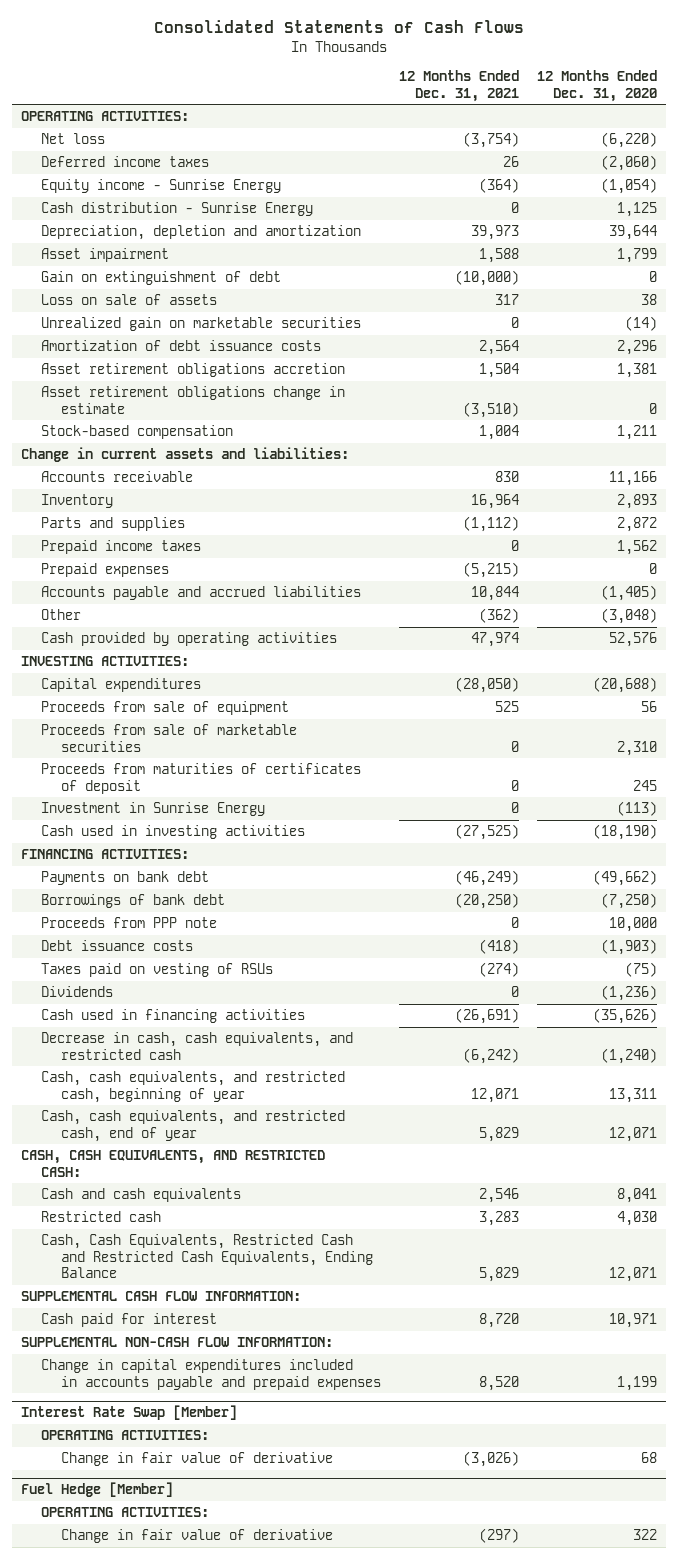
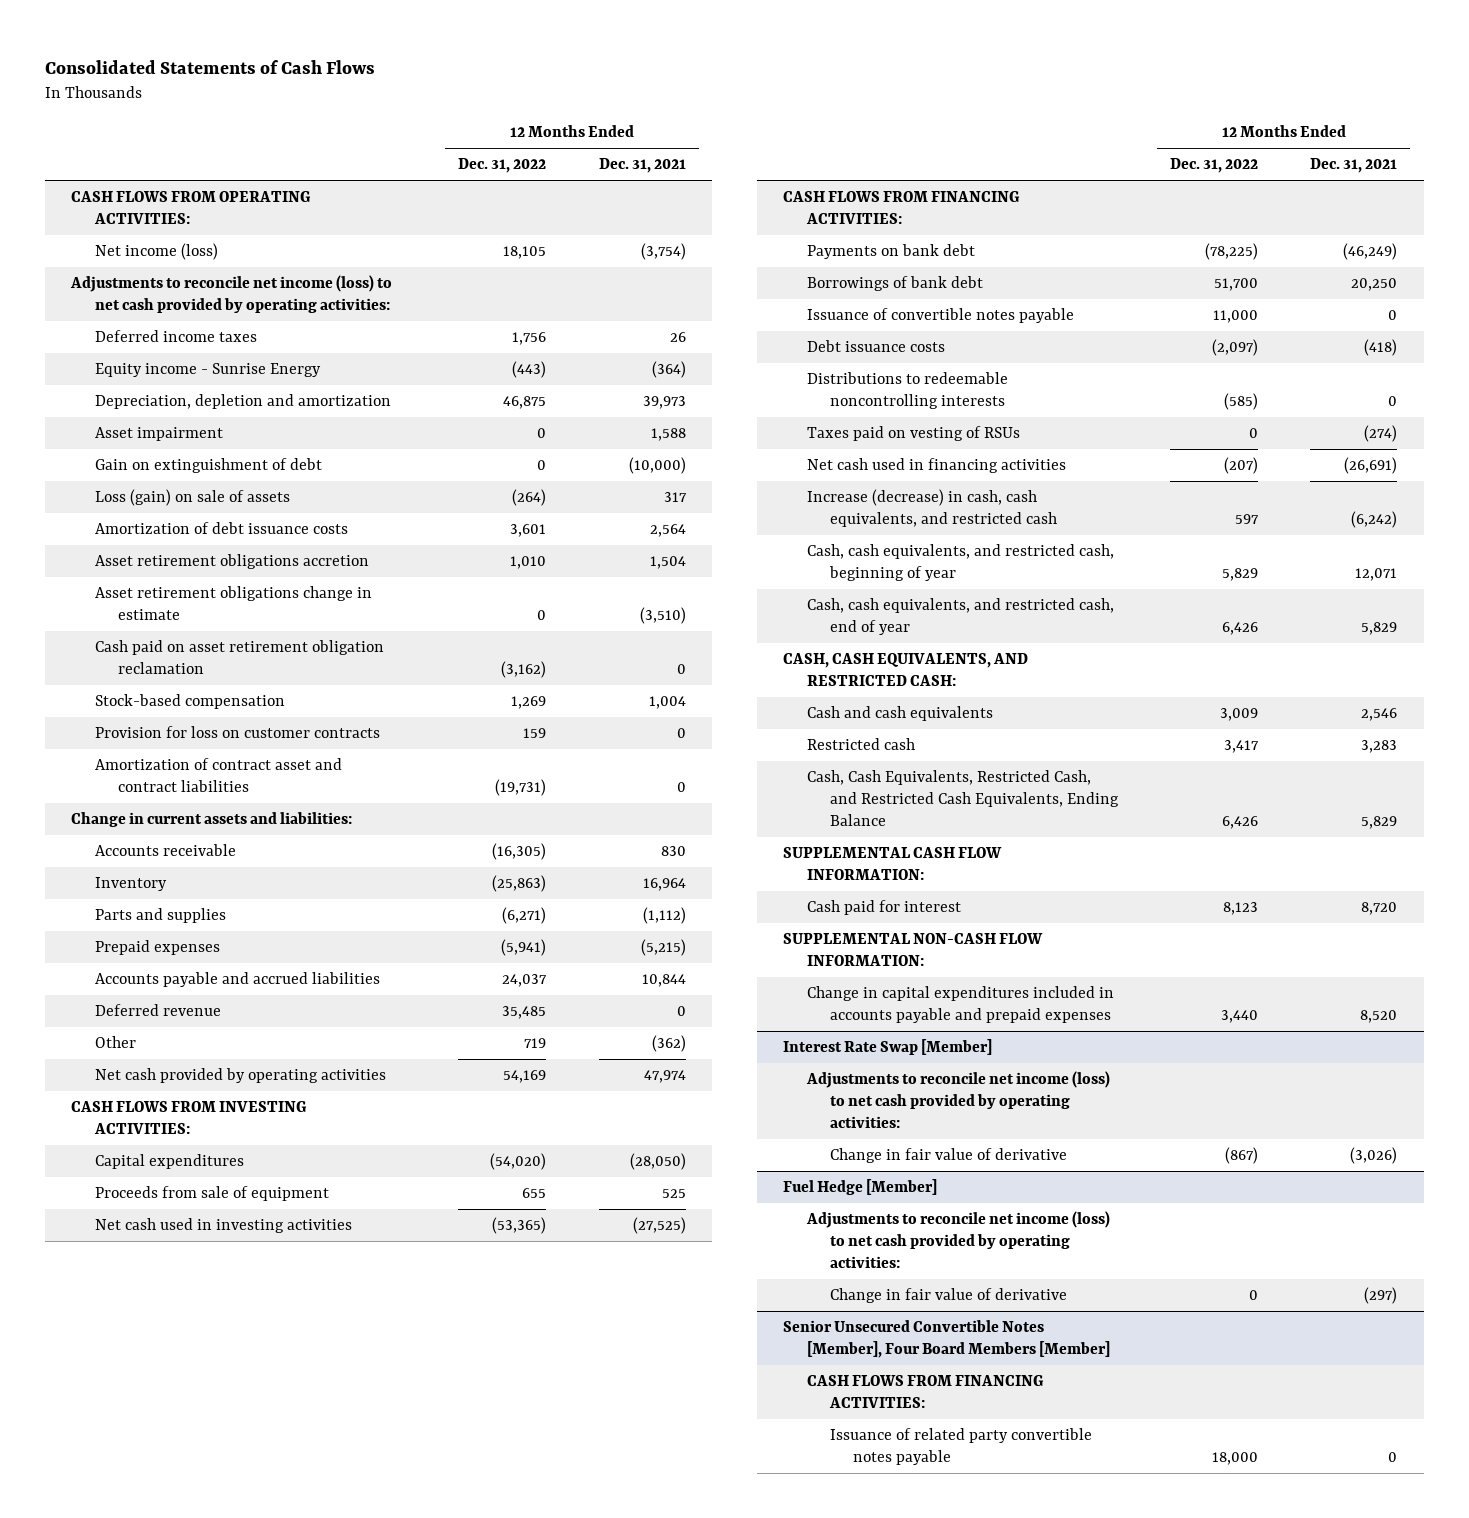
- | 12 Months Ended Dec. 31, 2021 | 12 Months Ended Dec. 31, 2020
+ | 12 Months Ended Dec. 31, 2022 | 12 Months Ended Dec. 31, 2021
- OPERATING ACTIVITIES:
- Net loss | (3,754) | (6,220)
+ CASH FLOWS FROM OPERATING ACTIVITIES:
+ Net income (loss) | 18,105 | (3,754)
+ Adjustments to reconcile net income (loss) to net cash provided by operating activities:
- Cash distribution - Sunrise Energy | 0 | 1,125
- Loss on sale of assets | 317 | 38
- Unrealized gain on marketable securities | 0 | (14)
+ Loss (gain) on sale of assets | (264) | 317
+ Cash paid on asset retirement obligation reclamation | (3,162) | 0
+ Provision for loss on customer contracts | 159 | 0
+ Amortization of contract asset and contract liabilities | (19,731) | 0
- Prepaid income taxes | 0 | 1,562
+ Deferred revenue | 35,485 | 0
- Cash provided by operating activities | 47,974 | 52,576
- INVESTING ACTIVITIES:
+ Net cash provided by operating activities | 54,169 | 47,974
+ CASH FLOWS FROM INVESTING ACTIVITIES:
- Proceeds from sale of marketable securities | 0 | 2,310
- Proceeds from maturities of certificates of deposit | 0 | 245
- Investment in Sunrise Energy | 0 | (113)
- Cash used in investing activities | (27,525) | (18,190)
- FINANCING ACTIVITIES:
+ Net cash used in investing activities | (53,365) | (27,525)
+ CASH FLOWS FROM FINANCING ACTIVITIES:
- Borrowings of bank debt | (20,250) | (7,250)
- Proceeds from PPP note | 0 | 10,000
+ Borrowings of bank debt | 51,700 | 20,250
+ Issuance of convertible notes payable | 11,000 | 0
+ Distributions to redeemable noncontrolling interests | (585) | 0
- Dividends | 0 | (1,236)
- Cash used in financing activities | (26,691) | (35,626)
- Decrease in cash, cash equivalents, and restricted cash | (6,242) | (1,240)
+ Net cash used in financing activities | (207) | (26,691)
+ Increase (decrease) in cash, cash equivalents, and restricted cash | 597 | (6,242)
- Cash, Cash Equivalents, Restricted Cash and Restricted Cash Equivalents, Ending Balance | 5,829 | 12,071
+ Cash, Cash Equivalents, Restricted Cash, and Restricted Cash Equivalents, Ending Balance | 6,426 | 5,829
@ Interest Rate Swap [Member]
- OPERATING ACTIVITIES:
+ Adjustments to reconcile net income (loss) to net cash provided by operating activities:
@ Fuel Hedge [Member]
- OPERATING ACTIVITIES:
+ Adjustments to reconcile net income (loss) to net cash provided by operating activities:
+ Senior Unsecured Convertible Notes [Member], Four Board Members [Member]
+ CASH FLOWS FROM FINANCING ACTIVITIES:
+ Issuance of related party convertible notes payable | 18,000 | 0

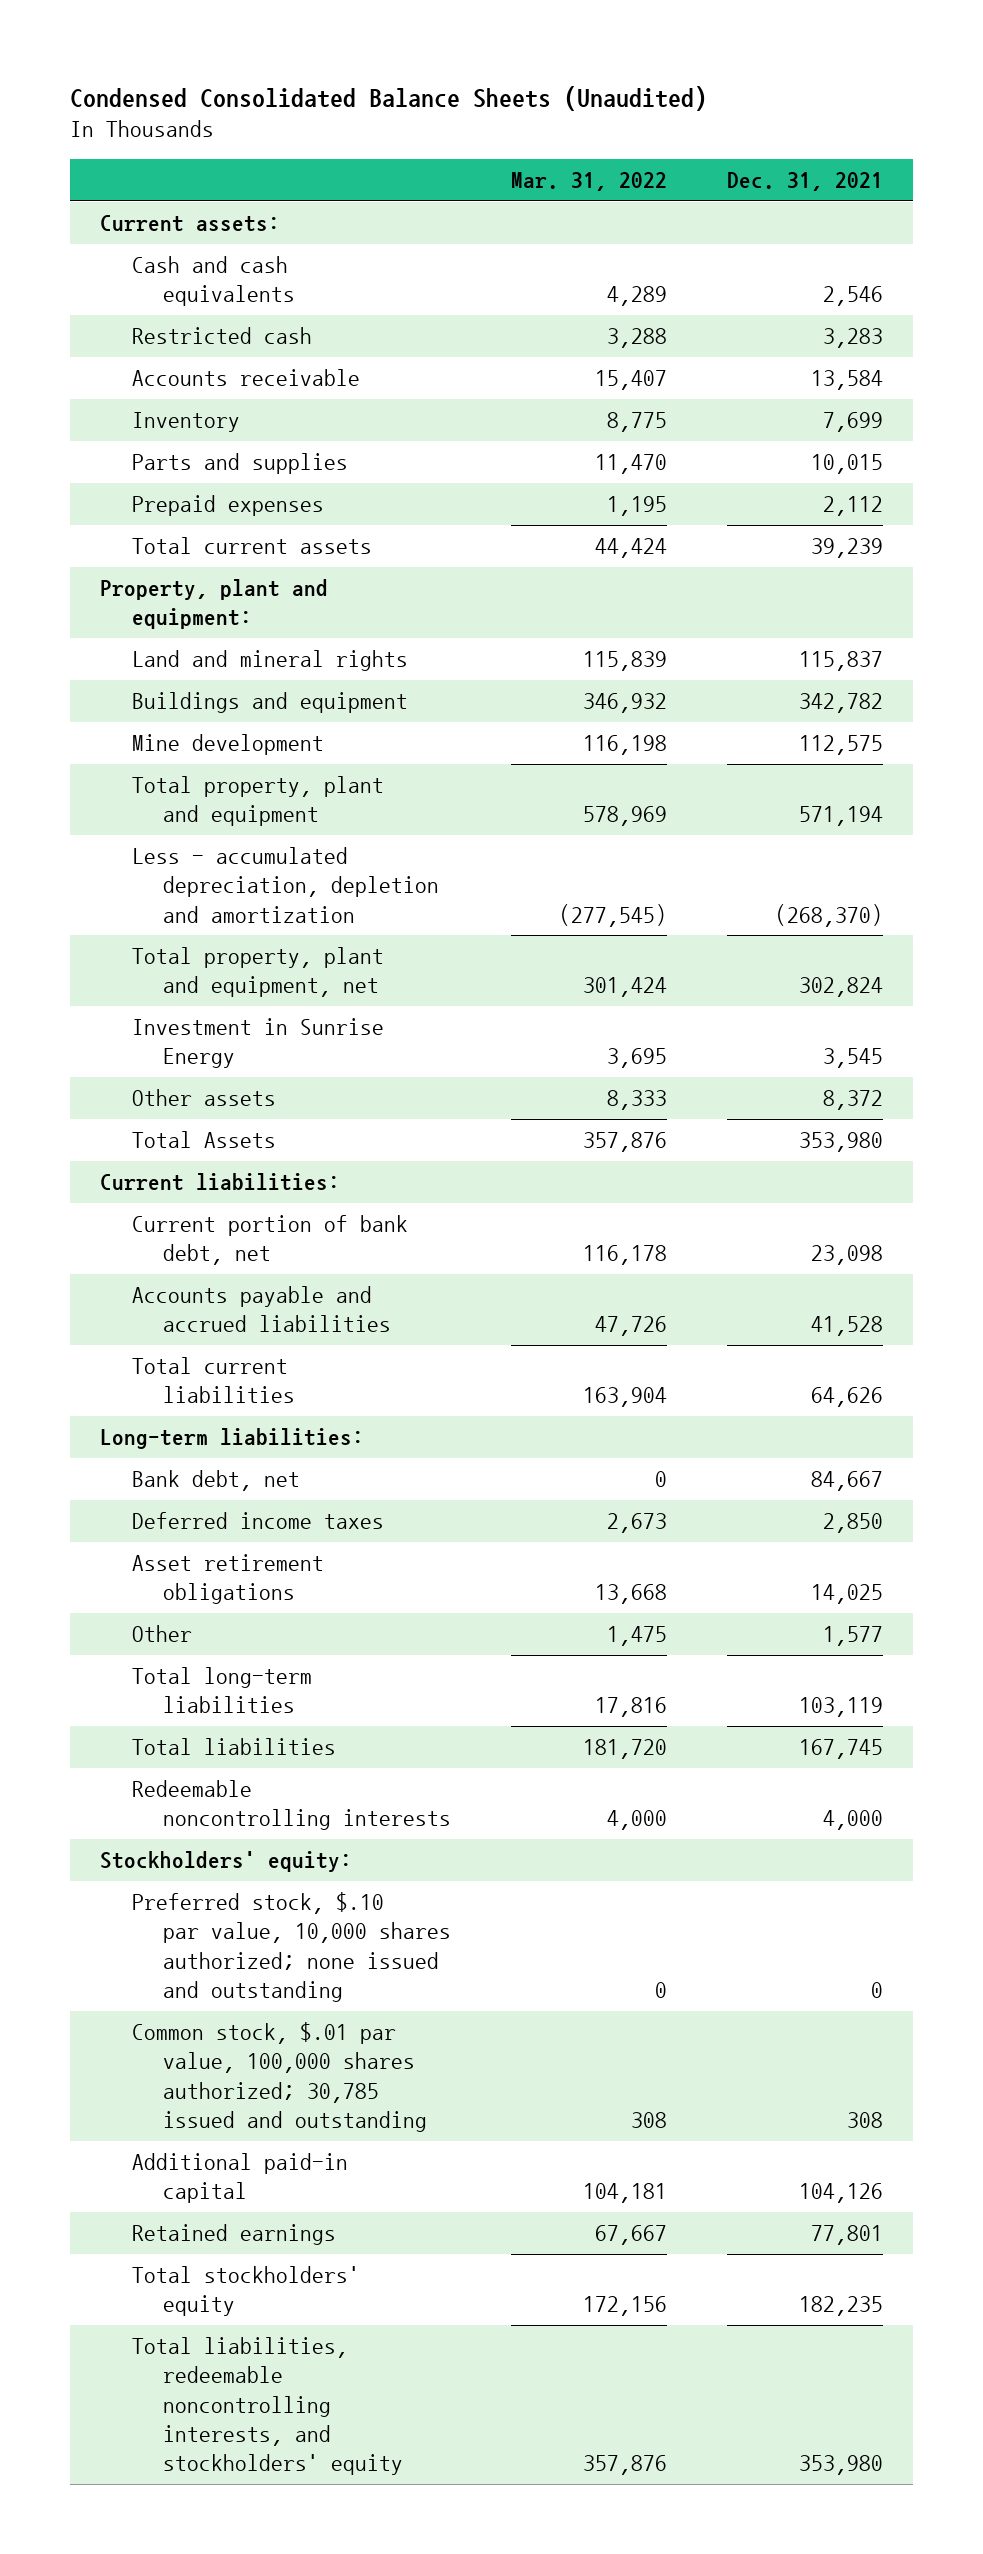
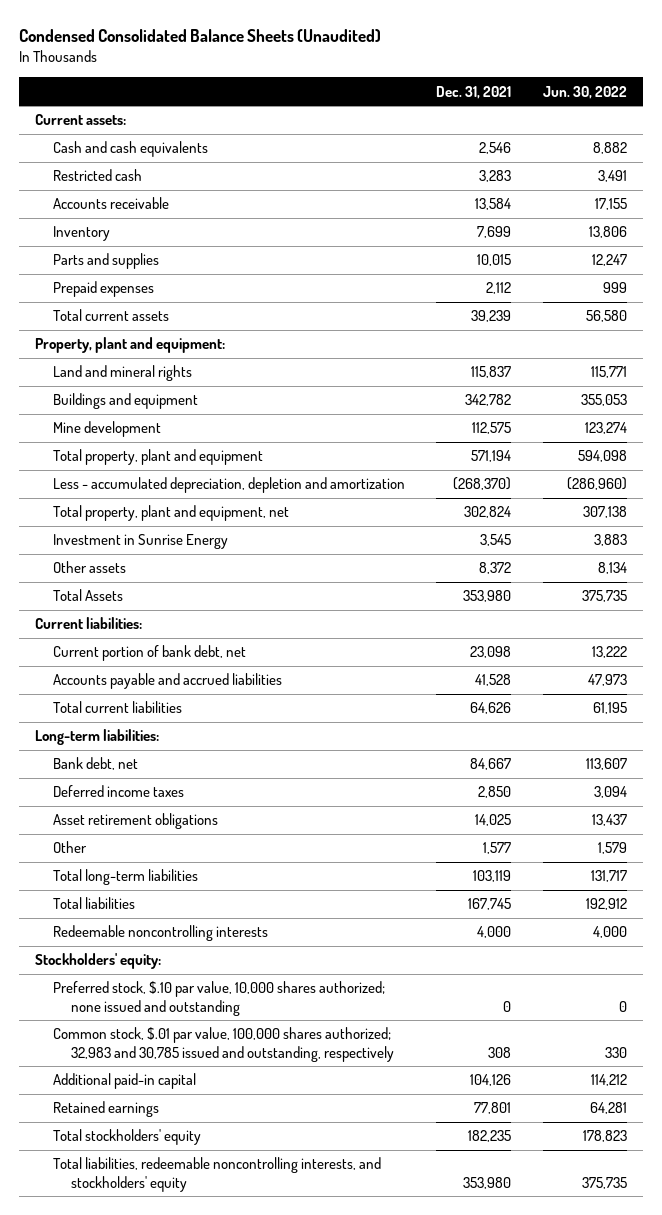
- | Mar. 31, 2022 | Dec. 31, 2021
+ | Dec. 31, 2021 | Jun. 30, 2022
- Common stock, $.01 par value, 100,000 shares authorized; 30,785 issued and outstanding | 308 | 308
+ Common stock, $.01 par value, 100,000 shares authorized; 32,983 and 30,785 issued and outstanding, respectively | 308 | 330

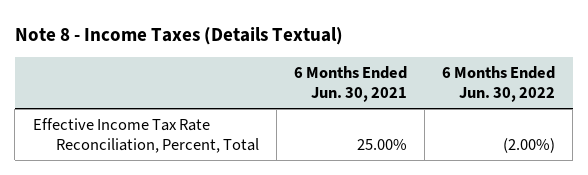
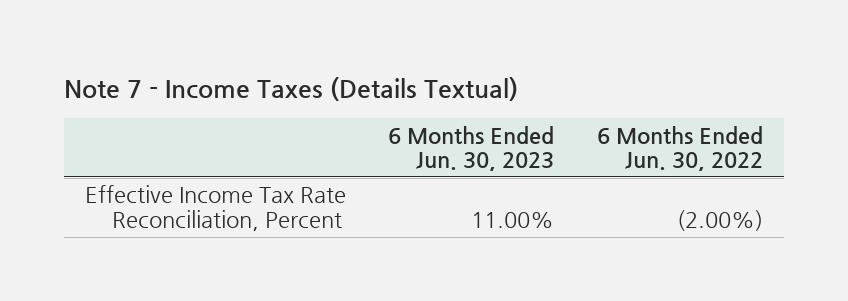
- Note 8 - Income Taxes (Details Textual)
+ Note 7 - Income Taxes (Details Textual)
- | 6 Months Ended Jun. 30, 2021 | 6 Months Ended Jun. 30, 2022
+ | 6 Months Ended Jun. 30, 2023 | 6 Months Ended Jun. 30, 2022
- Effective Income Tax Rate Reconciliation, Percent, Total | 25.00% | (2.00%)
+ Effective Income Tax Rate Reconciliation, Percent | 11.00% | (2.00%)

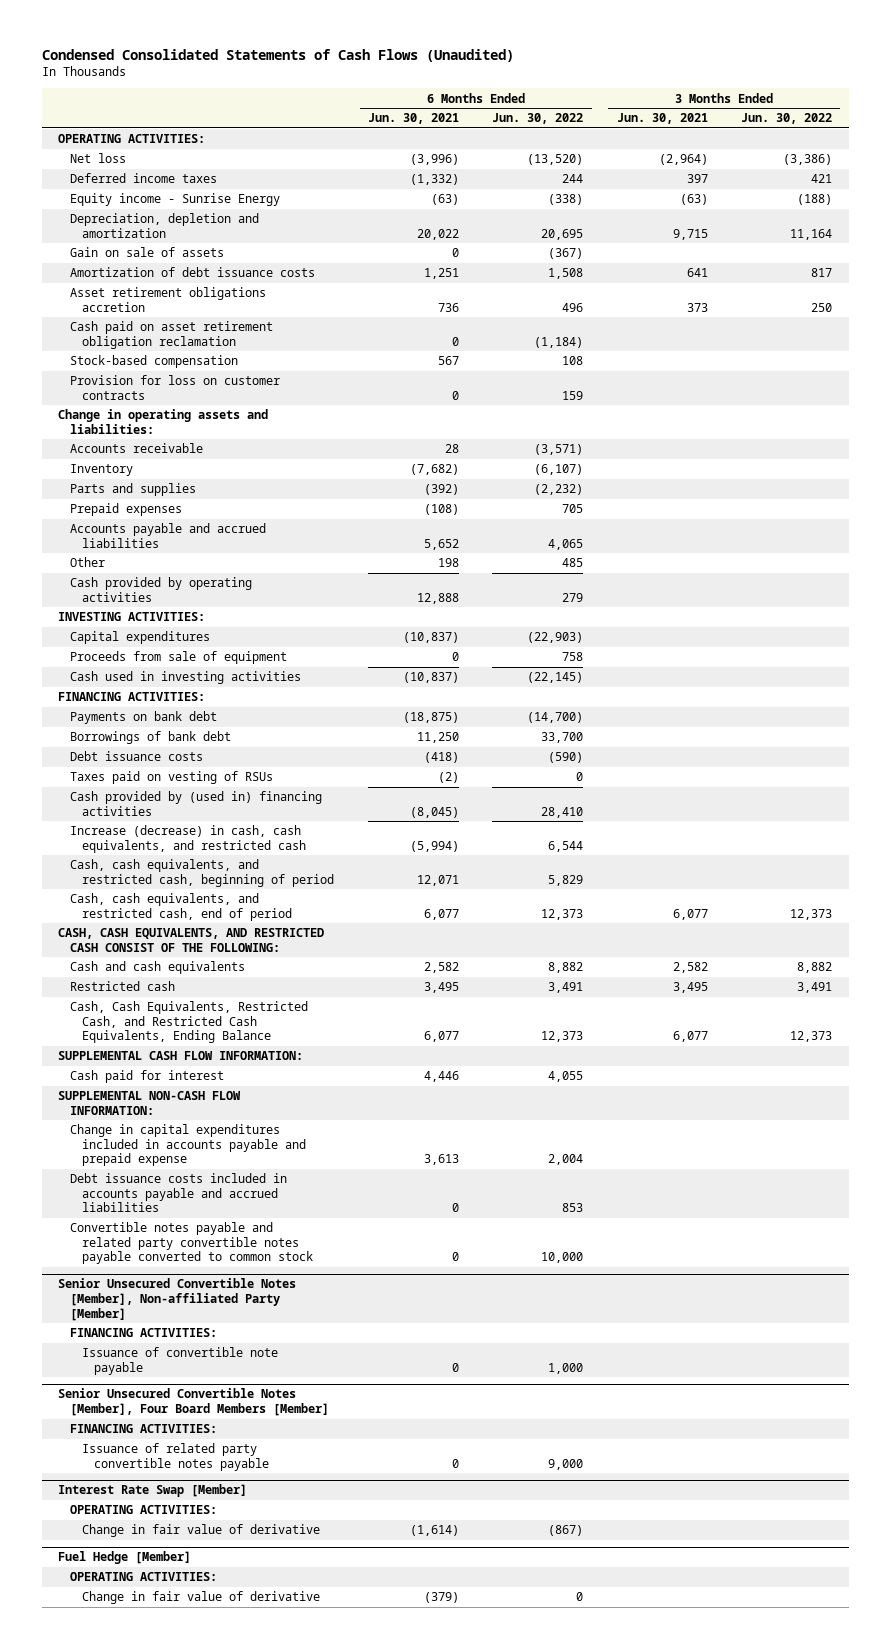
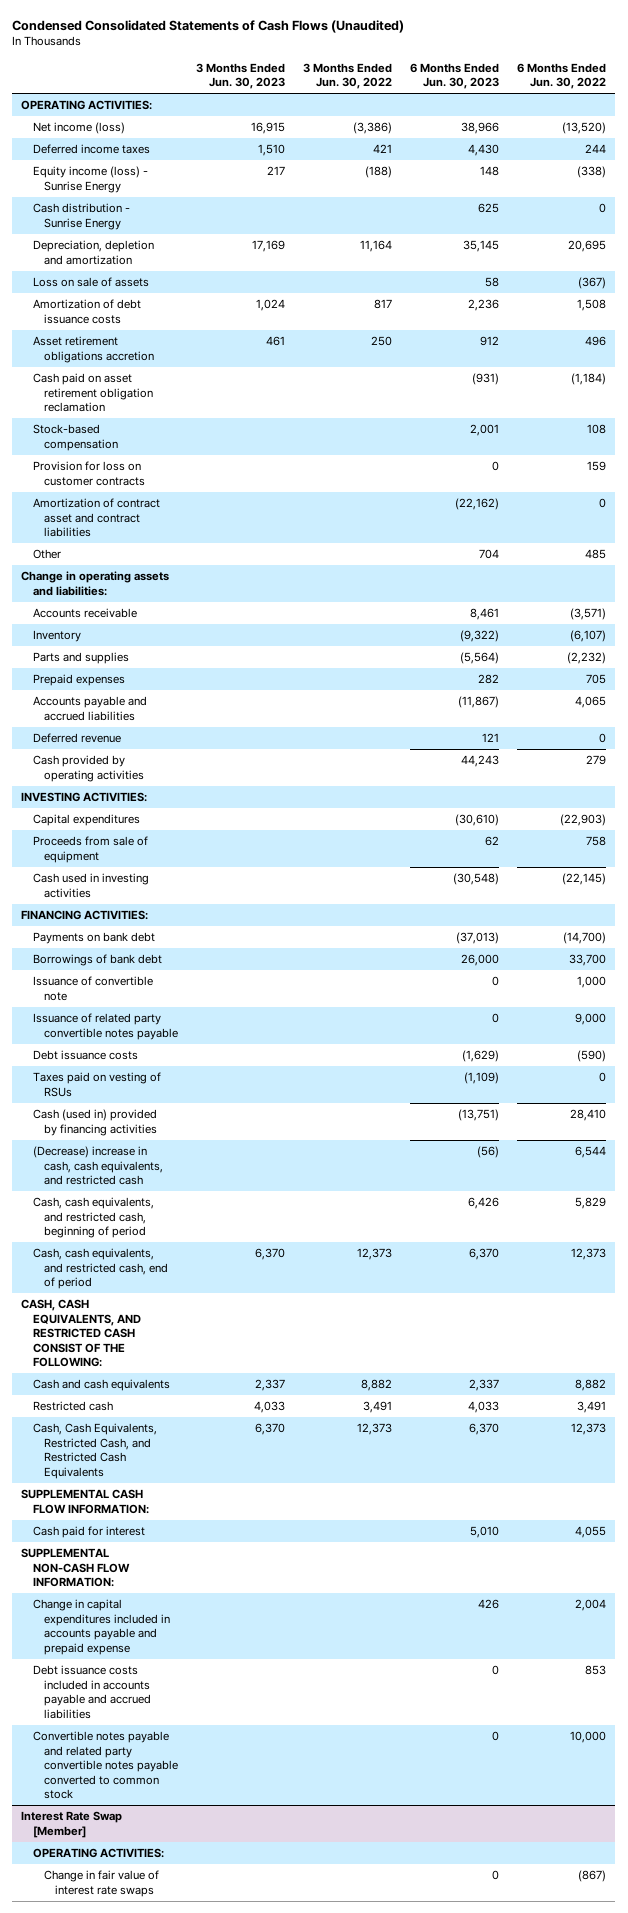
- | 6 Months Ended Jun. 30, 2021 | 6 Months Ended Jun. 30, 2022 | 3 Months Ended Jun. 30, 2021 | 3 Months Ended Jun. 30, 2022
+ | 3 Months Ended Jun. 30, 2023 | 3 Months Ended Jun. 30, 2022 | 6 Months Ended Jun. 30, 2023 | 6 Months Ended Jun. 30, 2022
- Net loss | (3,996) | (13,520) | (2,964) | (3,386)
+ Net income (loss) | 16,915 | (3,386) | 38,966 | (13,520)
- Equity income - Sunrise Energy | (63) | (338) | (63) | (188)
+ Equity income (loss) - Sunrise Energy | 217 | (188) | 148 | (338)
+ Cash distribution - Sunrise Energy | | | 625 | 0
- Gain on sale of assets | 0 | (367) | |
+ Loss on sale of assets | | | 58 | (367)
+ Amortization of contract asset and contract liabilities | | | (22,162) | 0
moved up: Other | | | 704 | 485
+ Deferred revenue | | | 121 | 0
+ Issuance of convertible note | | | 0 | 1,000
+ Issuance of related party convertible notes payable | | | 0 | 9,000
- Cash provided by (used in) financing activities | (8,045) | 28,410 | |
- Increase (decrease) in cash, cash equivalents, and restricted cash | (5,994) | 6,544 | |
+ Cash (used in) provided by financing activities | | | (13,751) | 28,410
+ (Decrease) increase in cash, cash equivalents, and restricted cash | | | (56) | 6,544
- Cash, Cash Equivalents, Restricted Cash, and Restricted Cash Equivalents, Ending Balance | 6,077 | 12,373 | 6,077 | 12,373
+ Cash, Cash Equivalents, Restricted Cash, and Restricted Cash Equivalents | 6,370 | 12,373 | 6,370 | 12,373
- Senior Unsecured Convertible Notes [Member], Non-affiliated Party [Member]
- FINANCING ACTIVITIES:
- Issuance of convertible note payable | 0 | 1,000 | |
- Senior Unsecured Convertible Notes [Member], Four Board Members [Member]
- FINANCING ACTIVITIES:
- Issuance of related party convertible notes payable | 0 | 9,000 | |
@ Interest Rate Swap [Member]
- Change in fair value of derivative | (1,614) | (867) | |
- Fuel Hedge [Member]
- OPERATING ACTIVITIES:
- Change in fair value of derivative | (379) | 0 | |
@ Interest Rate Swap [Member]
+ Change in fair value of interest rate swaps | | | 0 | (867)

